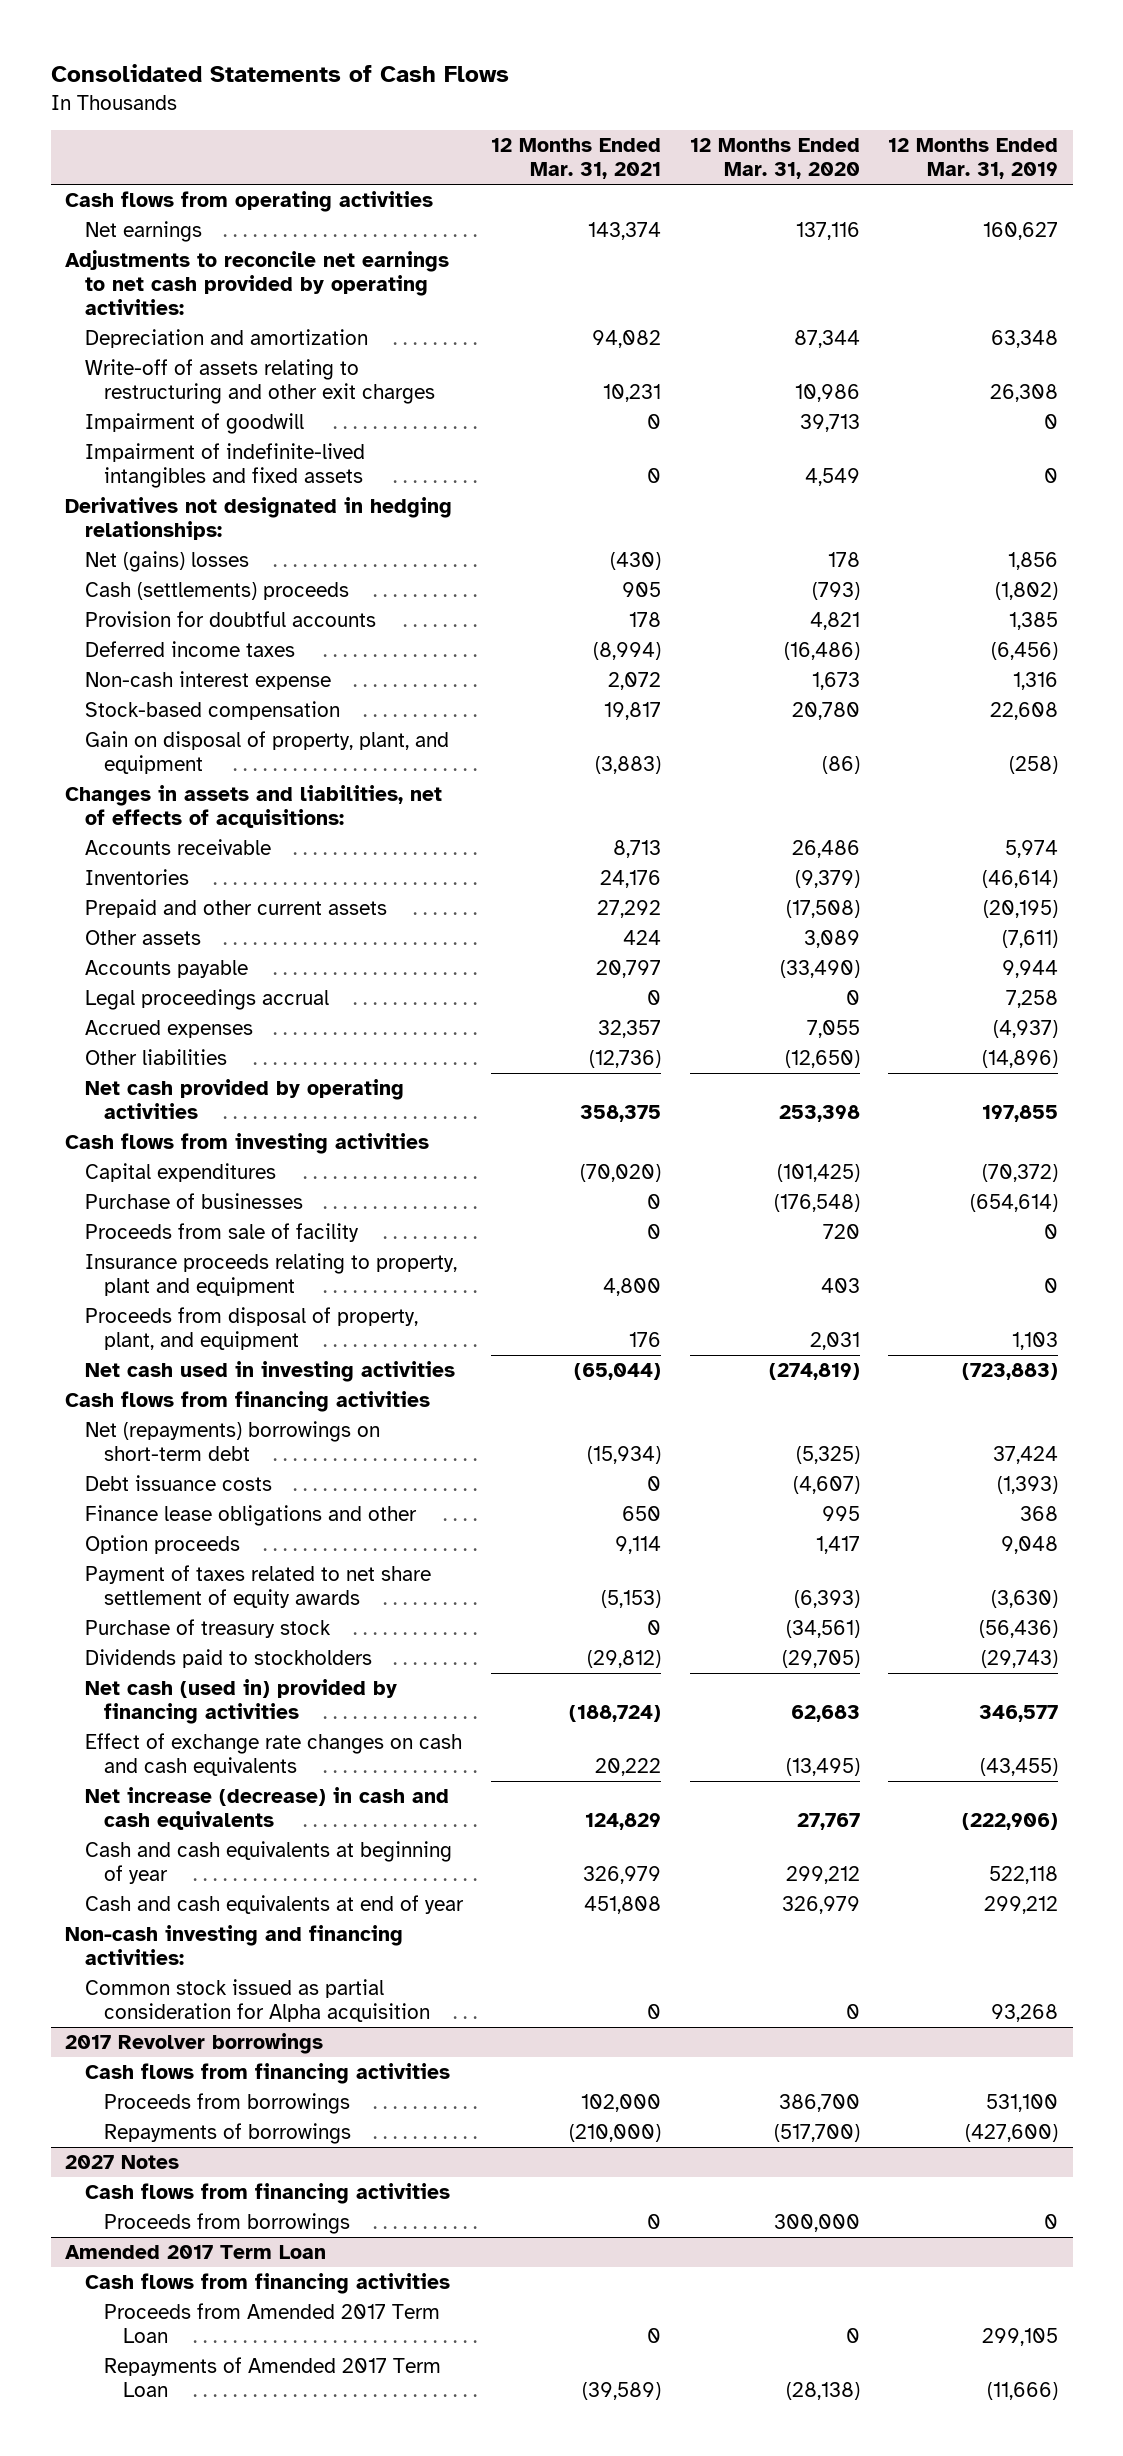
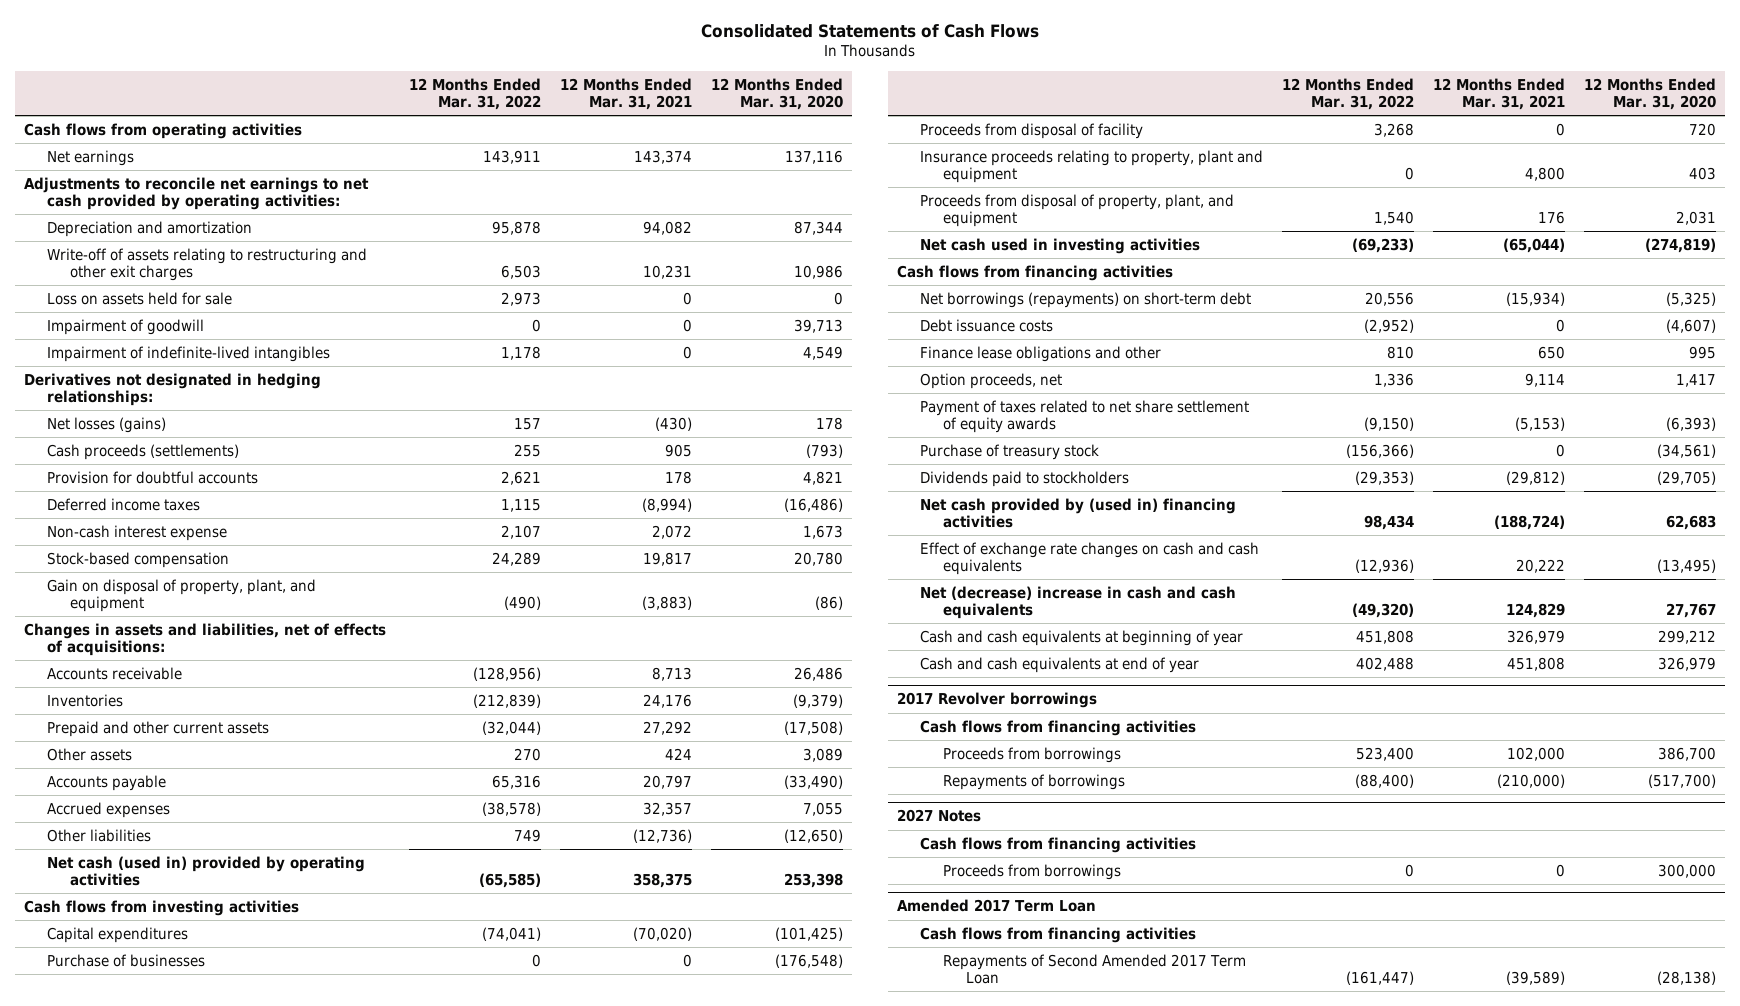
- | 12 Months Ended Mar. 31, 2021 | 12 Months Ended Mar. 31, 2020 | 12 Months Ended Mar. 31, 2019
+ | 12 Months Ended Mar. 31, 2022 | 12 Months Ended Mar. 31, 2021 | 12 Months Ended Mar. 31, 2020
+ Loss on assets held for sale | 2,973 | 0 | 0
- Impairment of indefinite-lived intangibles and fixed assets | 0 | 4,549 | 0
+ Impairment of indefinite-lived intangibles | 1,178 | 0 | 4,549
- Net (gains) losses | (430) | 178 | 1,856
- Cash (settlements) proceeds | 905 | (793) | (1,802)
+ Net losses (gains) | 157 | (430) | 178
+ Cash proceeds (settlements) | 255 | 905 | (793)
- Legal proceedings accrual | 0 | 0 | 7,258
- Net cash provided by operating activities | 358,375 | 253,398 | 197,855
+ Net cash (used in) provided by operating activities | (65,585) | 358,375 | 253,398
- Proceeds from sale of facility | 0 | 720 | 0
+ Proceeds from disposal of facility | 3,268 | 0 | 720
- Net (repayments) borrowings on short-term debt | (15,934) | (5,325) | 37,424
+ Net borrowings (repayments) on short-term debt | 20,556 | (15,934) | (5,325)
- Option proceeds | 9,114 | 1,417 | 9,048
+ Option proceeds, net | 1,336 | 9,114 | 1,417
- Net cash (used in) provided by financing activities | (188,724) | 62,683 | 346,577
+ Net cash provided by (used in) financing activities | 98,434 | (188,724) | 62,683
- Net increase (decrease) in cash and cash equivalents | 124,829 | 27,767 | (222,906)
+ Net (decrease) increase in cash and cash equivalents | (49,320) | 124,829 | 27,767
- Non-cash investing and financing activities:
- Common stock issued as partial consideration for Alpha acquisition | 0 | 0 | 93,268
@ Amended 2017 Term Loan
- Proceeds from Amended 2017 Term Loan | 0 | 0 | 299,105
- Repayments of Amended 2017 Term Loan | (39,589) | (28,138) | (11,666)
+ Repayments of Second Amended 2017 Term Loan | (161,447) | (39,589) | (28,138)

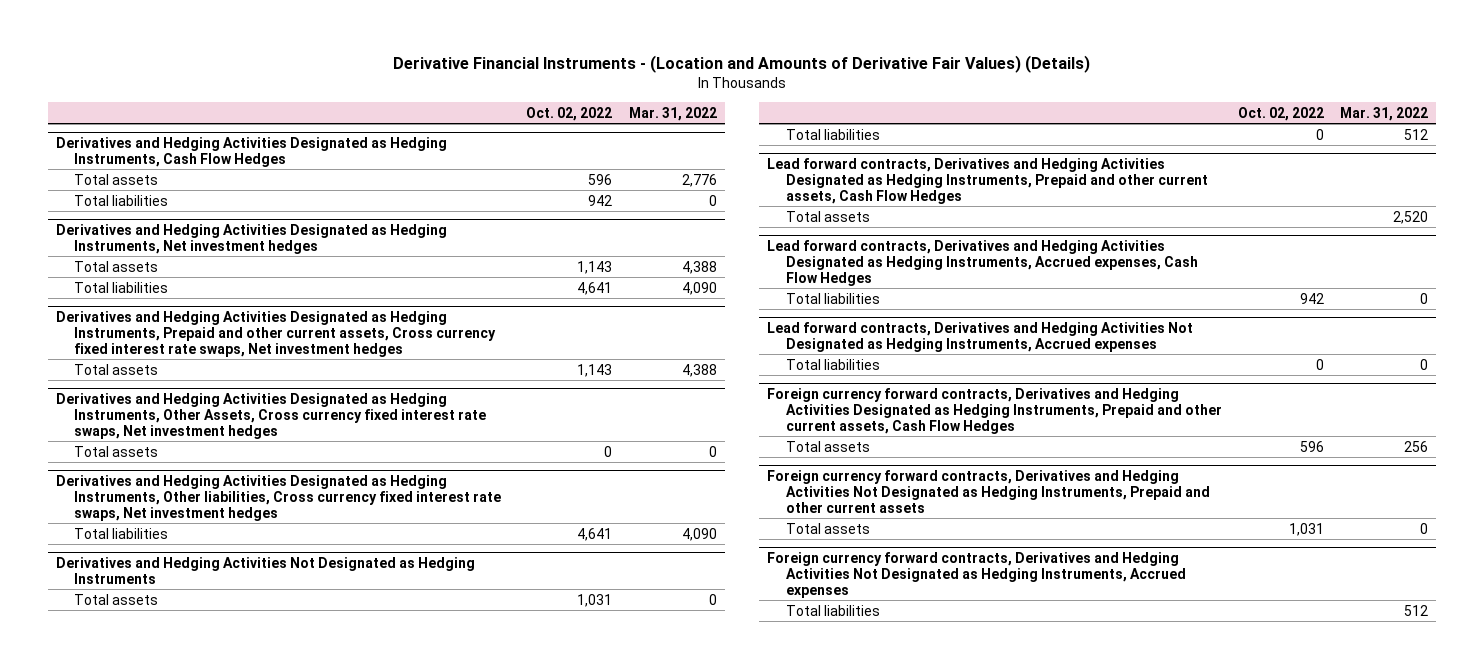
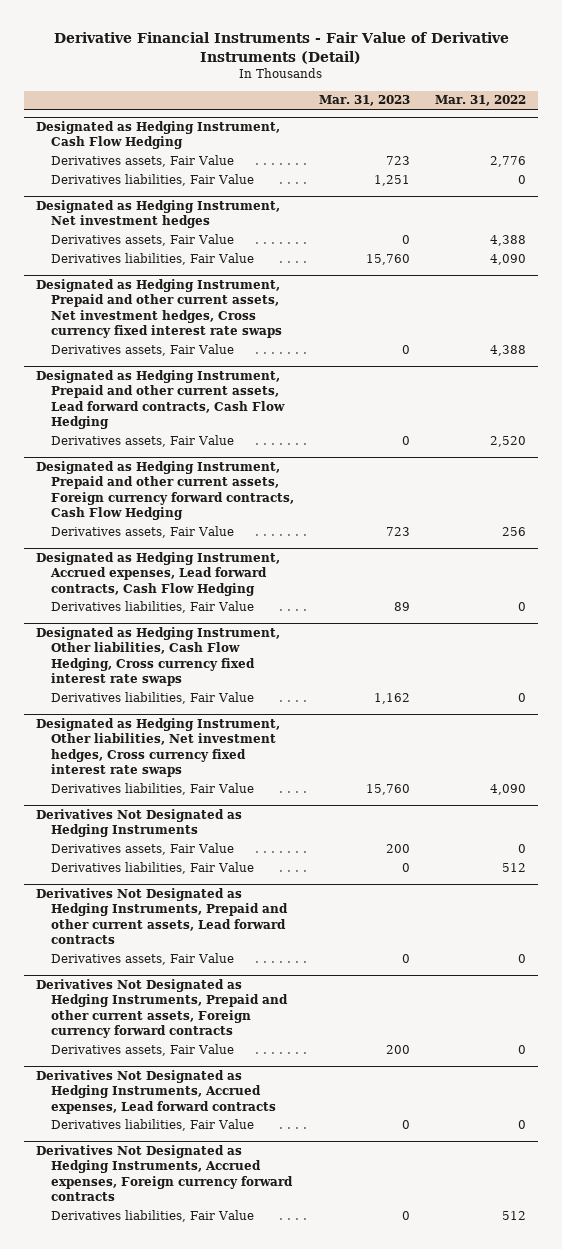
- Derivative Financial Instruments - (Location and Amounts of Derivative Fair Values) (Details)
+ Derivative Financial Instruments - Fair Value of Derivative Instruments (Detail)
- | Oct. 02, 2022 | Mar. 31, 2022
+ | Mar. 31, 2023 | Mar. 31, 2022
- Derivatives and Hedging Activities Designated as Hedging Instruments, Cash Flow Hedges
- Total assets | 596 | 2,776
- Total liabilities | 942 | 0
- Derivatives and Hedging Activities Designated as Hedging Instruments, Net investment hedges
- Total assets | 1,143 | 4,388
- Total liabilities | 4,641 | 4,090
- Derivatives and Hedging Activities Designated as Hedging Instruments, Prepaid and other current assets, Cross currency fixed interest rate swaps, Net investment hedges
- Total assets | 1,143 | 4,388
- Derivatives and Hedging Activities Designated as Hedging Instruments, Other Assets, Cross currency fixed interest rate swaps, Net investment hedges
- Total assets | 0 | 0
- Derivatives and Hedging Activities Designated as Hedging Instruments, Other liabilities, Cross currency fixed interest rate swaps, Net investment hedges
- Total liabilities | 4,641 | 4,090
- Derivatives and Hedging Activities Not Designated as Hedging Instruments
- Total assets | 1,031 | 0
- Total liabilities | 0 | 512
- Lead forward contracts, Derivatives and Hedging Activities Designated as Hedging Instruments, Prepaid and other current assets, Cash Flow Hedges
- Total assets | | 2,520
- Lead forward contracts, Derivatives and Hedging Activities Designated as Hedging Instruments, Accrued expenses, Cash Flow Hedges
- Total liabilities | 942 | 0
- Lead forward contracts, Derivatives and Hedging Activities Not Designated as Hedging Instruments, Accrued expenses
- Total liabilities | 0 | 0
- Foreign currency forward contracts, Derivatives and Hedging Activities Designated as Hedging Instruments, Prepaid and other current assets, Cash Flow Hedges
- Total assets | 596 | 256
- Foreign currency forward contracts, Derivatives and Hedging Activities Not Designated as Hedging Instruments, Prepaid and other current assets
- Total assets | 1,031 | 0
- Foreign currency forward contracts, Derivatives and Hedging Activities Not Designated as Hedging Instruments, Accrued expenses
- Total liabilities | | 512
+ Designated as Hedging Instrument, Cash Flow Hedging
+ Derivatives assets, Fair Value | 723 | 2,776
+ Derivatives liabilities, Fair Value | 1,251 | 0
+ Designated as Hedging Instrument, Net investment hedges
+ Derivatives assets, Fair Value | 0 | 4,388
+ Derivatives liabilities, Fair Value | 15,760 | 4,090
+ Designated as Hedging Instrument, Prepaid and other current assets, Net investment hedges, Cross currency fixed interest rate swaps
+ Derivatives assets, Fair Value | 0 | 4,388
+ Designated as Hedging Instrument, Prepaid and other current assets, Lead forward contracts, Cash Flow Hedging
+ Derivatives assets, Fair Value | 0 | 2,520
+ Designated as Hedging Instrument, Prepaid and other current assets, Foreign currency forward contracts, Cash Flow Hedging
+ Derivatives assets, Fair Value | 723 | 256
+ Designated as Hedging Instrument, Accrued expenses, Lead forward contracts, Cash Flow Hedging
+ Derivatives liabilities, Fair Value | 89 | 0
+ Designated as Hedging Instrument, Other liabilities, Cash Flow Hedging, Cross currency fixed interest rate swaps
+ Derivatives liabilities, Fair Value | 1,162 | 0
+ Designated as Hedging Instrument, Other liabilities, Net investment hedges, Cross currency fixed interest rate swaps
+ Derivatives liabilities, Fair Value | 15,760 | 4,090
+ Derivatives Not Designated as Hedging Instruments
+ Derivatives assets, Fair Value | 200 | 0
+ Derivatives liabilities, Fair Value | 0 | 512
+ Derivatives Not Designated as Hedging Instruments, Prepaid and other current assets, Lead forward contracts
+ Derivatives assets, Fair Value | 0 | 0
+ Derivatives Not Designated as Hedging Instruments, Prepaid and other current assets, Foreign currency forward contracts
+ Derivatives assets, Fair Value | 200 | 0
+ Derivatives Not Designated as Hedging Instruments, Accrued expenses, Lead forward contracts
+ Derivatives liabilities, Fair Value | 0 | 0
+ Derivatives Not Designated as Hedging Instruments, Accrued expenses, Foreign currency forward contracts
+ Derivatives liabilities, Fair Value | 0 | 512

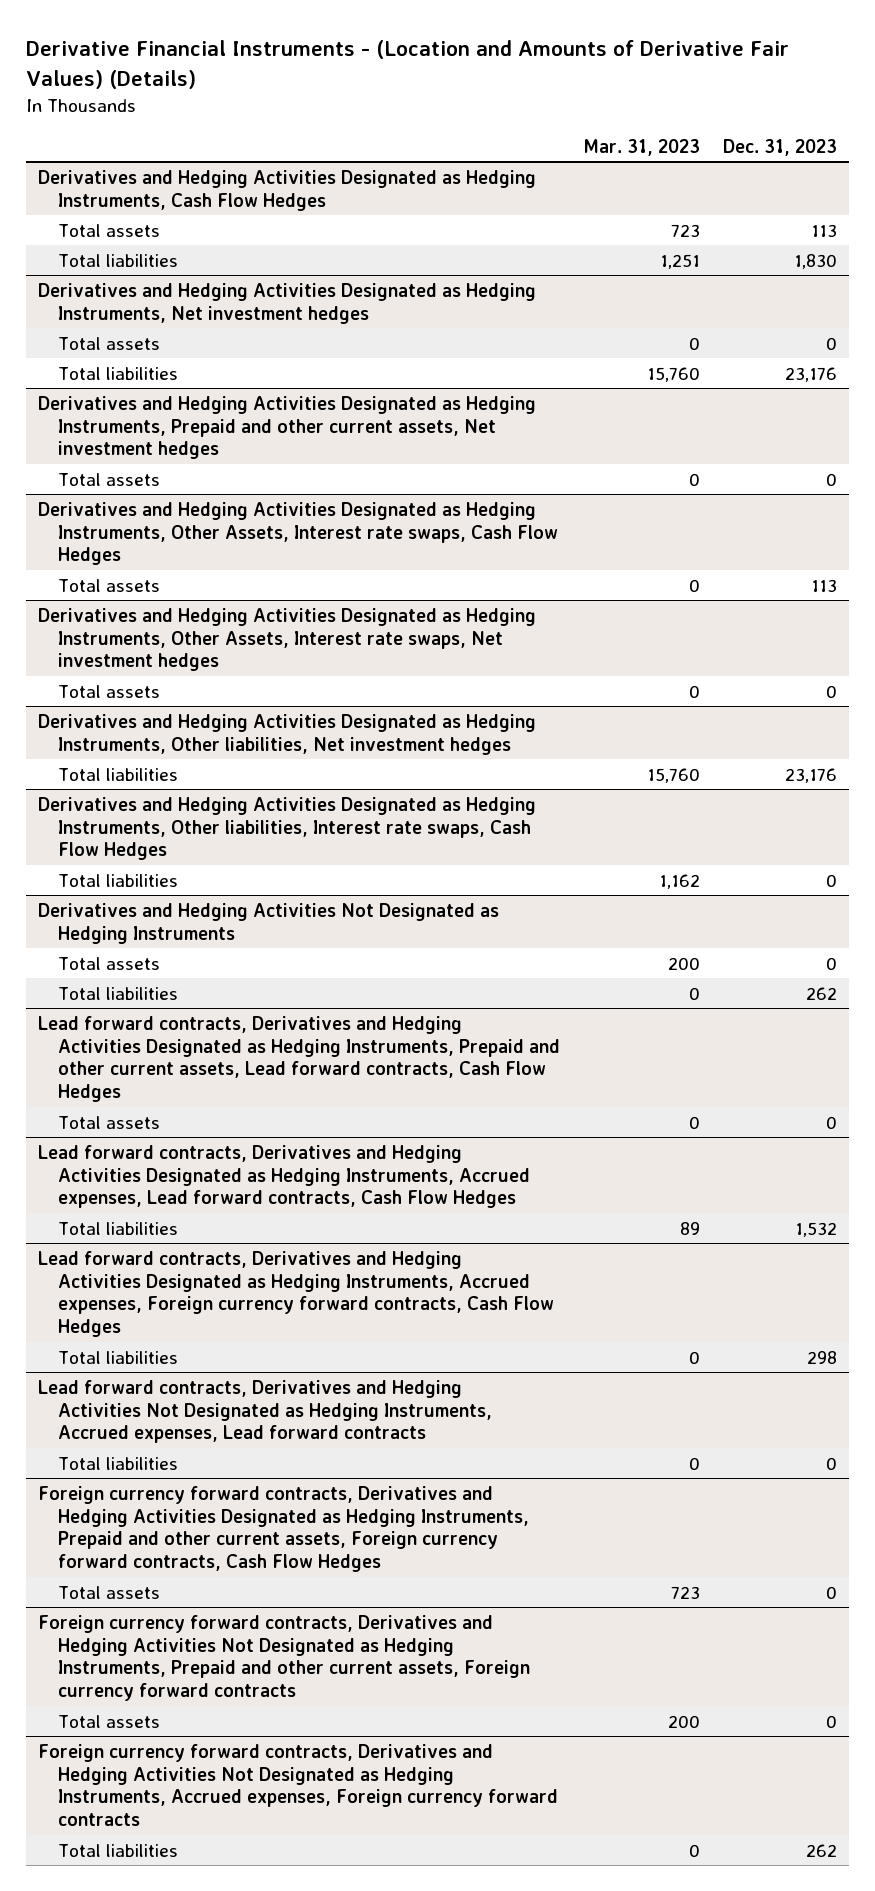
- Derivative Financial Instruments - Fair Value of Derivative Instruments (Detail)
+ Derivative Financial Instruments - (Location and Amounts of Derivative Fair Values) (Details)
- | Mar. 31, 2023 | Mar. 31, 2022
+ | Mar. 31, 2023 | Dec. 31, 2023
- Designated as Hedging Instrument, Cash Flow Hedging
- Derivatives assets, Fair Value | 723 | 2,776
- Derivatives liabilities, Fair Value | 1,251 | 0
- Designated as Hedging Instrument, Net investment hedges
- Derivatives assets, Fair Value | 0 | 4,388
- Derivatives liabilities, Fair Value | 15,760 | 4,090
- Designated as Hedging Instrument, Prepaid and other current assets, Net investment hedges, Cross currency fixed interest rate swaps
- Derivatives assets, Fair Value | 0 | 4,388
- Designated as Hedging Instrument, Prepaid and other current assets, Lead forward contracts, Cash Flow Hedging
- Derivatives assets, Fair Value | 0 | 2,520
- Designated as Hedging Instrument, Prepaid and other current assets, Foreign currency forward contracts, Cash Flow Hedging
- Derivatives assets, Fair Value | 723 | 256
- Designated as Hedging Instrument, Accrued expenses, Lead forward contracts, Cash Flow Hedging
- Derivatives liabilities, Fair Value | 89 | 0
- Designated as Hedging Instrument, Other liabilities, Cash Flow Hedging, Cross currency fixed interest rate swaps
- Derivatives liabilities, Fair Value | 1,162 | 0
- Designated as Hedging Instrument, Other liabilities, Net investment hedges, Cross currency fixed interest rate swaps
- Derivatives liabilities, Fair Value | 15,760 | 4,090
- Derivatives Not Designated as Hedging Instruments
- Derivatives assets, Fair Value | 200 | 0
- Derivatives liabilities, Fair Value | 0 | 512
- Derivatives Not Designated as Hedging Instruments, Prepaid and other current assets, Lead forward contracts
- Derivatives assets, Fair Value | 0 | 0
- Derivatives Not Designated as Hedging Instruments, Prepaid and other current assets, Foreign currency forward contracts
- Derivatives assets, Fair Value | 200 | 0
- Derivatives Not Designated as Hedging Instruments, Accrued expenses, Lead forward contracts
- Derivatives liabilities, Fair Value | 0 | 0
- Derivatives Not Designated as Hedging Instruments, Accrued expenses, Foreign currency forward contracts
- Derivatives liabilities, Fair Value | 0 | 512
+ Derivatives and Hedging Activities Designated as Hedging Instruments, Cash Flow Hedges
+ Total assets | 723 | 113
+ Total liabilities | 1,251 | 1,830
+ Derivatives and Hedging Activities Designated as Hedging Instruments, Net investment hedges
+ Total assets | 0 | 0
+ Total liabilities | 15,760 | 23,176
+ Derivatives and Hedging Activities Designated as Hedging Instruments, Prepaid and other current assets, Net investment hedges
+ Total assets | 0 | 0
+ Derivatives and Hedging Activities Designated as Hedging Instruments, Other Assets, Interest rate swaps, Cash Flow Hedges
+ Total assets | 0 | 113
+ Derivatives and Hedging Activities Designated as Hedging Instruments, Other Assets, Interest rate swaps, Net investment hedges
+ Total assets | 0 | 0
+ Derivatives and Hedging Activities Designated as Hedging Instruments, Other liabilities, Net investment hedges
+ Total liabilities | 15,760 | 23,176
+ Derivatives and Hedging Activities Designated as Hedging Instruments, Other liabilities, Interest rate swaps, Cash Flow Hedges
+ Total liabilities | 1,162 | 0
+ Derivatives and Hedging Activities Not Designated as Hedging Instruments
+ Total assets | 200 | 0
+ Total liabilities | 0 | 262
+ Lead forward contracts, Derivatives and Hedging Activities Designated as Hedging Instruments, Prepaid and other current assets, Lead forward contracts, Cash Flow Hedges
+ Total assets | 0 | 0
+ Lead forward contracts, Derivatives and Hedging Activities Designated as Hedging Instruments, Accrued expenses, Lead forward contracts, Cash Flow Hedges
+ Total liabilities | 89 | 1,532
+ Lead forward contracts, Derivatives and Hedging Activities Designated as Hedging Instruments, Accrued expenses, Foreign currency forward contracts, Cash Flow Hedges
+ Total liabilities | 0 | 298
+ Lead forward contracts, Derivatives and Hedging Activities Not Designated as Hedging Instruments, Accrued expenses, Lead forward contracts
+ Total liabilities | 0 | 0
+ Foreign currency forward contracts, Derivatives and Hedging Activities Designated as Hedging Instruments, Prepaid and other current assets, Foreign currency forward contracts, Cash Flow Hedges
+ Total assets | 723 | 0
+ Foreign currency forward contracts, Derivatives and Hedging Activities Not Designated as Hedging Instruments, Prepaid and other current assets, Foreign currency forward contracts
+ Total assets | 200 | 0
+ Foreign currency forward contracts, Derivatives and Hedging Activities Not Designated as Hedging Instruments, Accrued expenses, Foreign currency forward contracts
+ Total liabilities | 0 | 262

